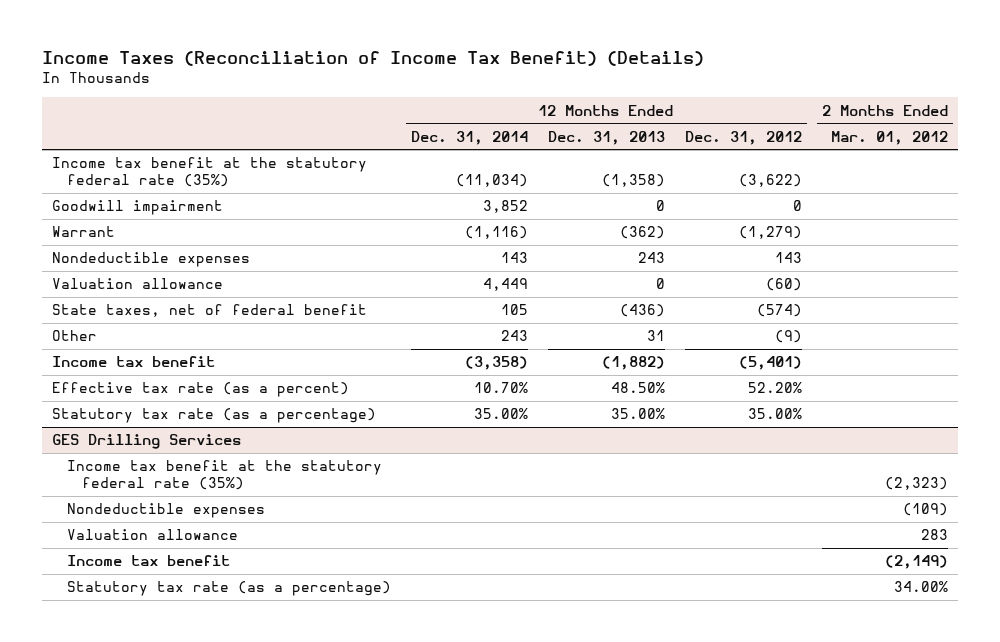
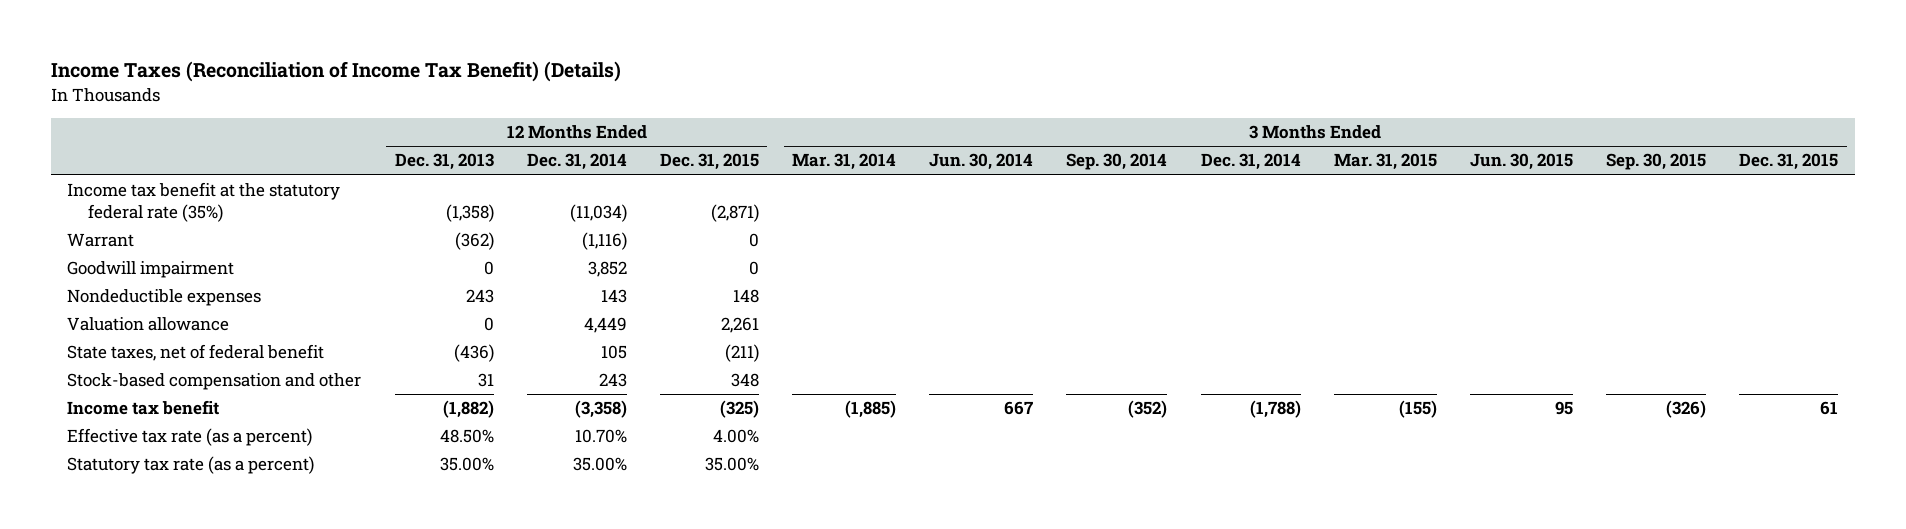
- | 12 Months Ended Dec. 31, 2014 | 12 Months Ended Dec. 31, 2013 | 12 Months Ended Dec. 31, 2012 | 2 Months Ended Mar. 01, 2012
+ | 12 Months Ended Dec. 31, 2013 | 12 Months Ended Dec. 31, 2014 | 12 Months Ended Dec. 31, 2015 | 3 Months Ended Mar. 31, 2014 | 3 Months Ended Jun. 30, 2014 | 3 Months Ended Sep. 30, 2014 | 3 Months Ended Dec. 31, 2014 | 3 Months Ended Mar. 31, 2015 | 3 Months Ended Jun. 30, 2015 | 3 Months Ended Sep. 30, 2015 | 3 Months Ended Dec. 31, 2015
moved down: Goodwill impairment | 0 | 3,852 | 0 | | | | | | | |
- Other | 243 | 31 | (9) |
+ Stock-based compensation and other | 31 | 243 | 348 | | | | | | | |
- Statutory tax rate (as a percentage) | 35.00% | 35.00% | 35.00% |
- GES Drilling Services
- Income tax benefit at the statutory federal rate (35%) | | | | (2,323)
- Nondeductible expenses | | | | (109)
- Valuation allowance | | | | 283
- Income tax benefit | | | | (2,149)
- Statutory tax rate (as a percentage) | | | | 34.00%
+ Statutory tax rate (as a percent) | 35.00% | 35.00% | 35.00% | | | | | | | |

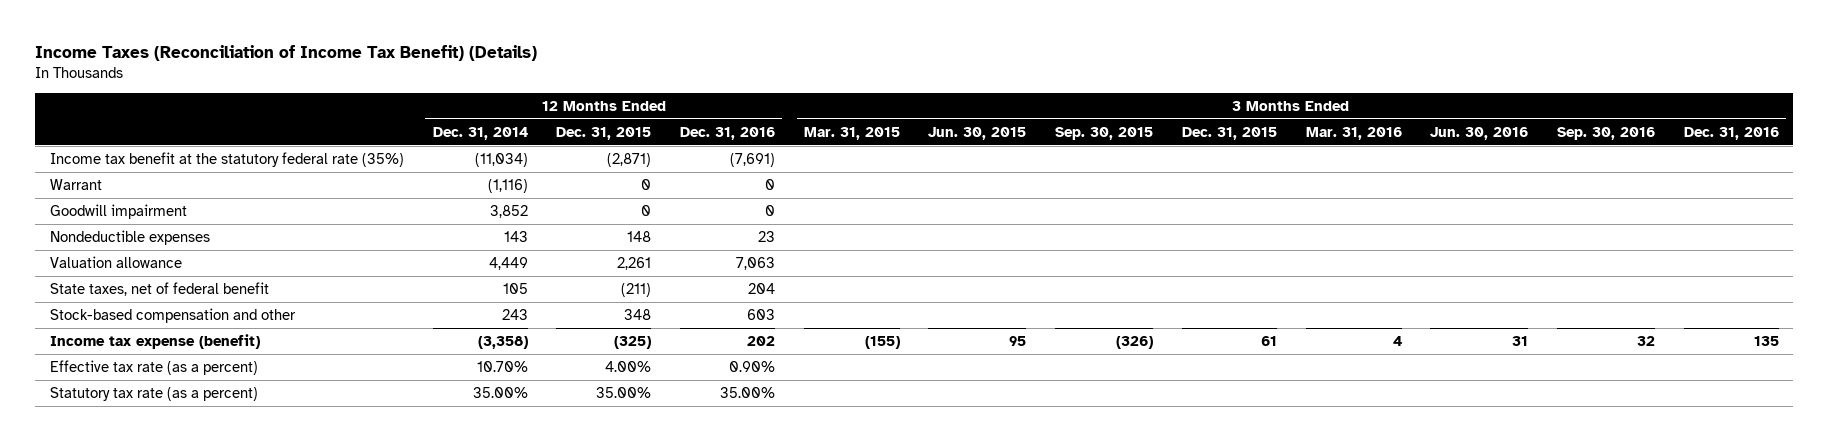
- | 12 Months Ended Dec. 31, 2013 | 12 Months Ended Dec. 31, 2014 | 12 Months Ended Dec. 31, 2015 | 3 Months Ended Mar. 31, 2014 | 3 Months Ended Jun. 30, 2014 | 3 Months Ended Sep. 30, 2014 | 3 Months Ended Dec. 31, 2014 | 3 Months Ended Mar. 31, 2015 | 3 Months Ended Jun. 30, 2015 | 3 Months Ended Sep. 30, 2015 | 3 Months Ended Dec. 31, 2015
+ | 12 Months Ended Dec. 31, 2014 | 12 Months Ended Dec. 31, 2015 | 12 Months Ended Dec. 31, 2016 | 3 Months Ended Mar. 31, 2015 | 3 Months Ended Jun. 30, 2015 | 3 Months Ended Sep. 30, 2015 | 3 Months Ended Dec. 31, 2015 | 3 Months Ended Mar. 31, 2016 | 3 Months Ended Jun. 30, 2016 | 3 Months Ended Sep. 30, 2016 | 3 Months Ended Dec. 31, 2016
- Income tax benefit | (1,882) | (3,358) | (325) | (1,885) | 667 | (352) | (1,788) | (155) | 95 | (326) | 61
+ Income tax expense (benefit) | (3,358) | (325) | 202 | (155) | 95 | (326) | 61 | 4 | 31 | 32 | 135

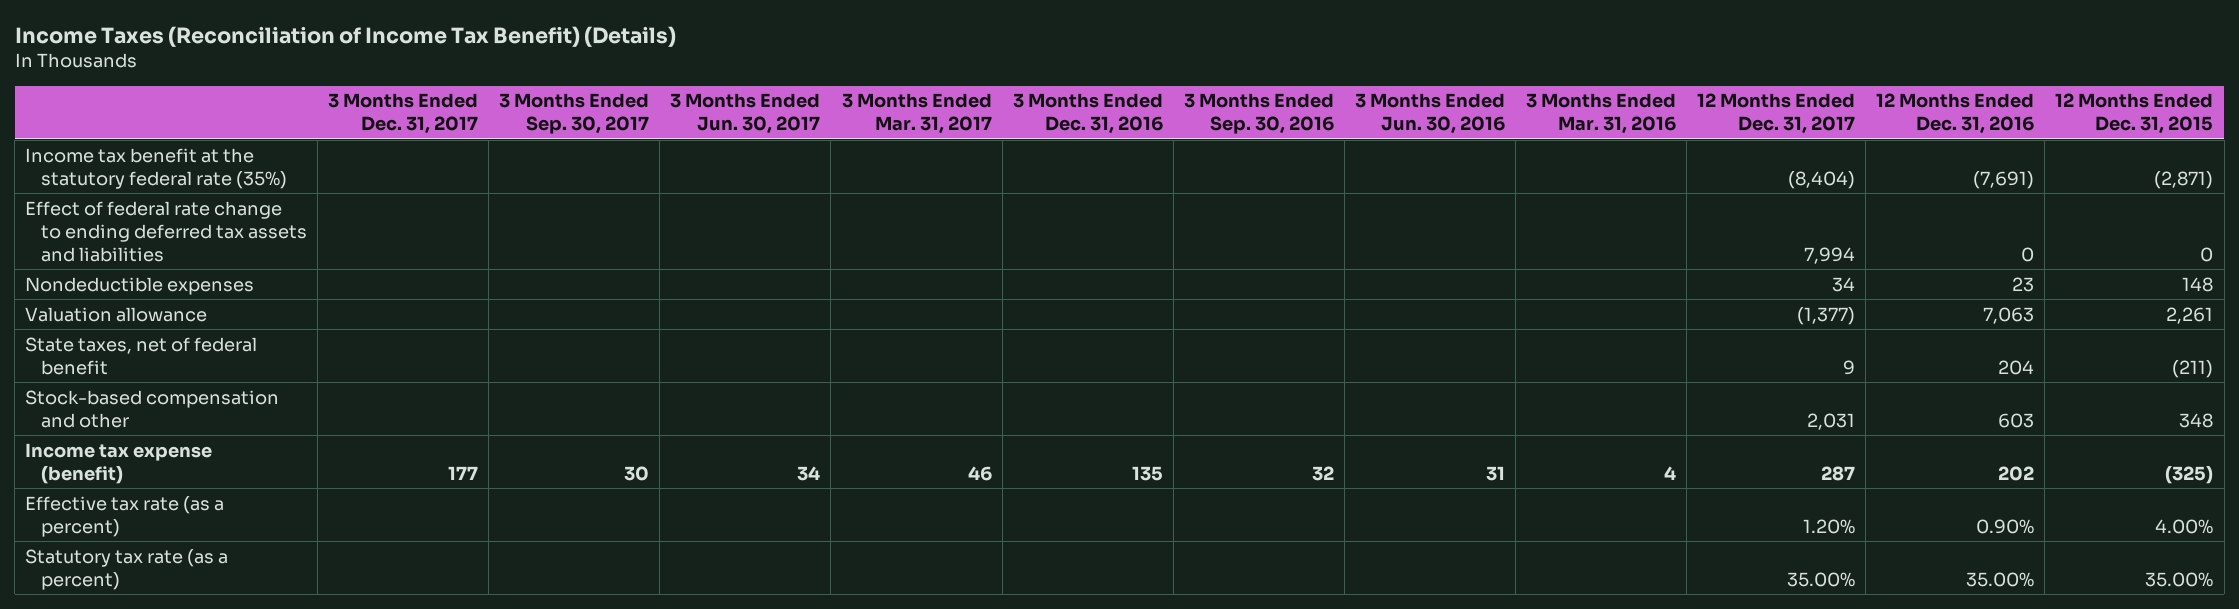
- | 12 Months Ended Dec. 31, 2014 | 12 Months Ended Dec. 31, 2015 | 12 Months Ended Dec. 31, 2016 | 3 Months Ended Mar. 31, 2015 | 3 Months Ended Jun. 30, 2015 | 3 Months Ended Sep. 30, 2015 | 3 Months Ended Dec. 31, 2015 | 3 Months Ended Mar. 31, 2016 | 3 Months Ended Jun. 30, 2016 | 3 Months Ended Sep. 30, 2016 | 3 Months Ended Dec. 31, 2016
+ | 3 Months Ended Dec. 31, 2017 | 3 Months Ended Sep. 30, 2017 | 3 Months Ended Jun. 30, 2017 | 3 Months Ended Mar. 31, 2017 | 3 Months Ended Dec. 31, 2016 | 3 Months Ended Sep. 30, 2016 | 3 Months Ended Jun. 30, 2016 | 3 Months Ended Mar. 31, 2016 | 12 Months Ended Dec. 31, 2017 | 12 Months Ended Dec. 31, 2016 | 12 Months Ended Dec. 31, 2015
- Warrant | (1,116) | 0 | 0 | | | | | | | |
- Goodwill impairment | 3,852 | 0 | 0 | | | | | | | |
+ Effect of federal rate change to ending deferred tax assets and liabilities | | | | | | | | | 7,994 | 0 | 0

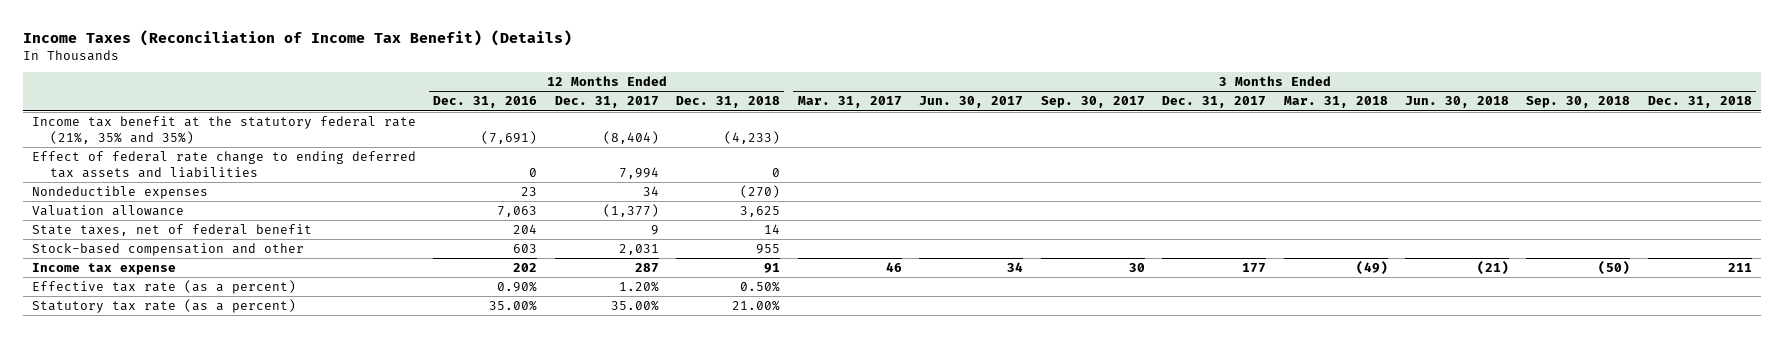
- | 3 Months Ended Dec. 31, 2017 | 3 Months Ended Sep. 30, 2017 | 3 Months Ended Jun. 30, 2017 | 3 Months Ended Mar. 31, 2017 | 3 Months Ended Dec. 31, 2016 | 3 Months Ended Sep. 30, 2016 | 3 Months Ended Jun. 30, 2016 | 3 Months Ended Mar. 31, 2016 | 12 Months Ended Dec. 31, 2017 | 12 Months Ended Dec. 31, 2016 | 12 Months Ended Dec. 31, 2015
+ | 12 Months Ended Dec. 31, 2016 | 12 Months Ended Dec. 31, 2017 | 12 Months Ended Dec. 31, 2018 | 3 Months Ended Mar. 31, 2017 | 3 Months Ended Jun. 30, 2017 | 3 Months Ended Sep. 30, 2017 | 3 Months Ended Dec. 31, 2017 | 3 Months Ended Mar. 31, 2018 | 3 Months Ended Jun. 30, 2018 | 3 Months Ended Sep. 30, 2018 | 3 Months Ended Dec. 31, 2018
- Income tax benefit at the statutory federal rate (35%) | | | | | | | | | (8,404) | (7,691) | (2,871)
+ Income tax benefit at the statutory federal rate (21%, 35% and 35%) | (7,691) | (8,404) | (4,233) | | | | | | | |
- Income tax expense (benefit) | 177 | 30 | 34 | 46 | 135 | 32 | 31 | 4 | 287 | 202 | (325)
+ Income tax expense | 202 | 287 | 91 | 46 | 34 | 30 | 177 | (49) | (21) | (50) | 211

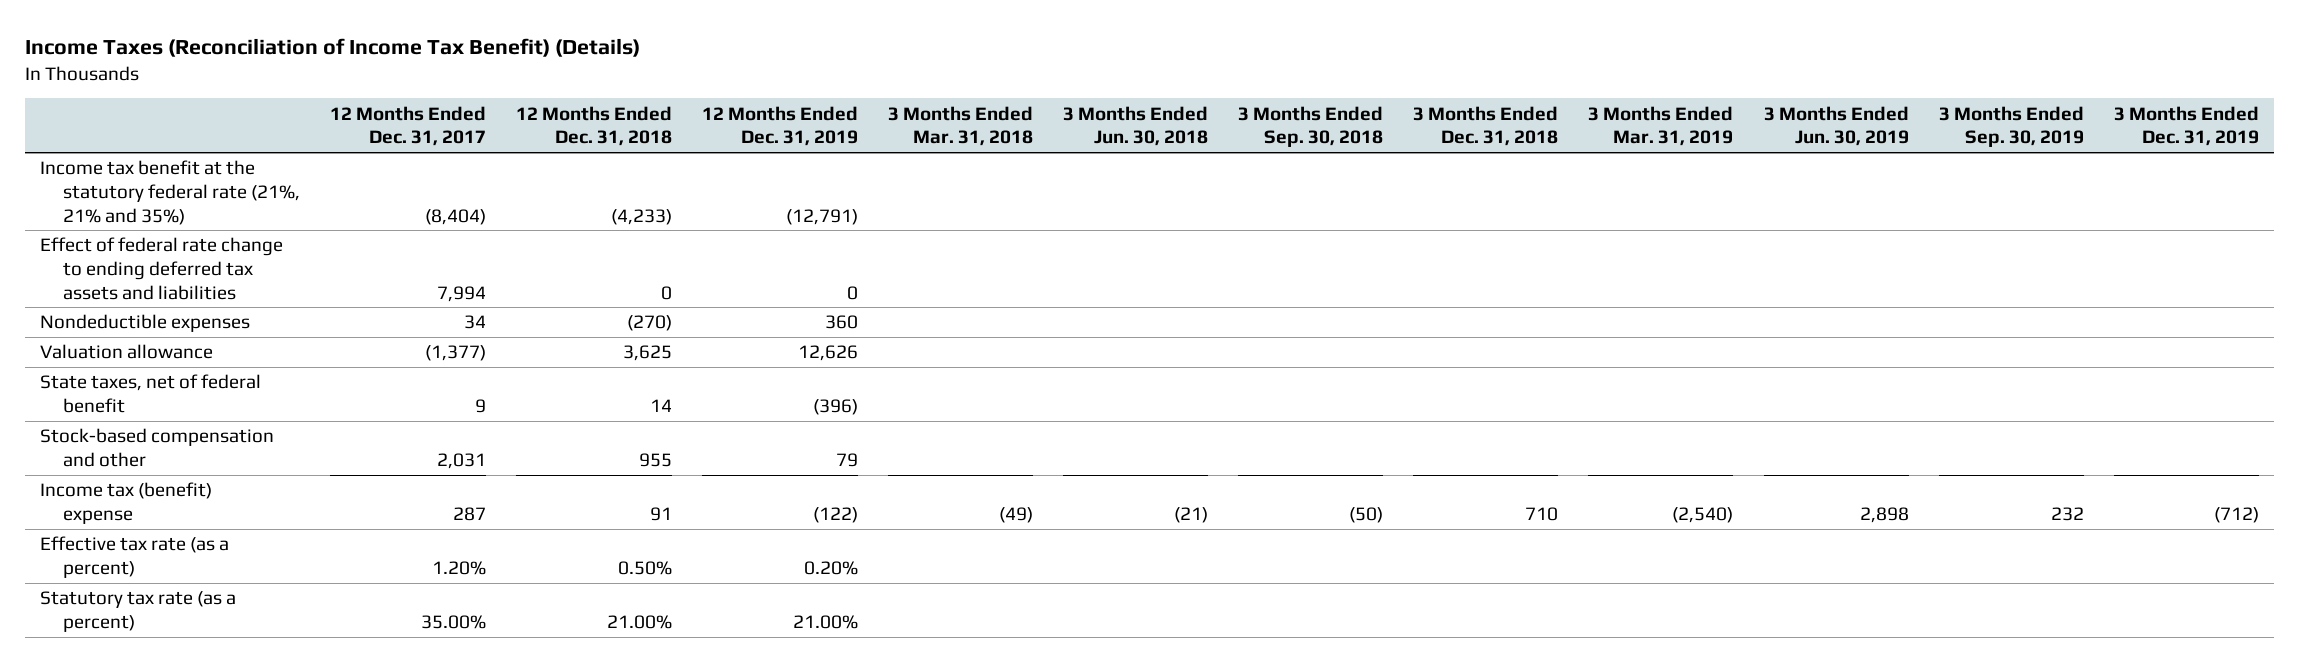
- | 12 Months Ended Dec. 31, 2016 | 12 Months Ended Dec. 31, 2017 | 12 Months Ended Dec. 31, 2018 | 3 Months Ended Mar. 31, 2017 | 3 Months Ended Jun. 30, 2017 | 3 Months Ended Sep. 30, 2017 | 3 Months Ended Dec. 31, 2017 | 3 Months Ended Mar. 31, 2018 | 3 Months Ended Jun. 30, 2018 | 3 Months Ended Sep. 30, 2018 | 3 Months Ended Dec. 31, 2018
+ | 12 Months Ended Dec. 31, 2017 | 12 Months Ended Dec. 31, 2018 | 12 Months Ended Dec. 31, 2019 | 3 Months Ended Mar. 31, 2018 | 3 Months Ended Jun. 30, 2018 | 3 Months Ended Sep. 30, 2018 | 3 Months Ended Dec. 31, 2018 | 3 Months Ended Mar. 31, 2019 | 3 Months Ended Jun. 30, 2019 | 3 Months Ended Sep. 30, 2019 | 3 Months Ended Dec. 31, 2019
- Income tax benefit at the statutory federal rate (21%, 35% and 35%) | (7,691) | (8,404) | (4,233) | | | | | | | |
+ Income tax benefit at the statutory federal rate (21%, 21% and 35%) | (8,404) | (4,233) | (12,791) | | | | | | | |
- Income tax expense | 202 | 287 | 91 | 46 | 34 | 30 | 177 | (49) | (21) | (50) | 211
+ Income tax (benefit) expense | 287 | 91 | (122) | (49) | (21) | (50) | 710 | (2,540) | 2,898 | 232 | (712)

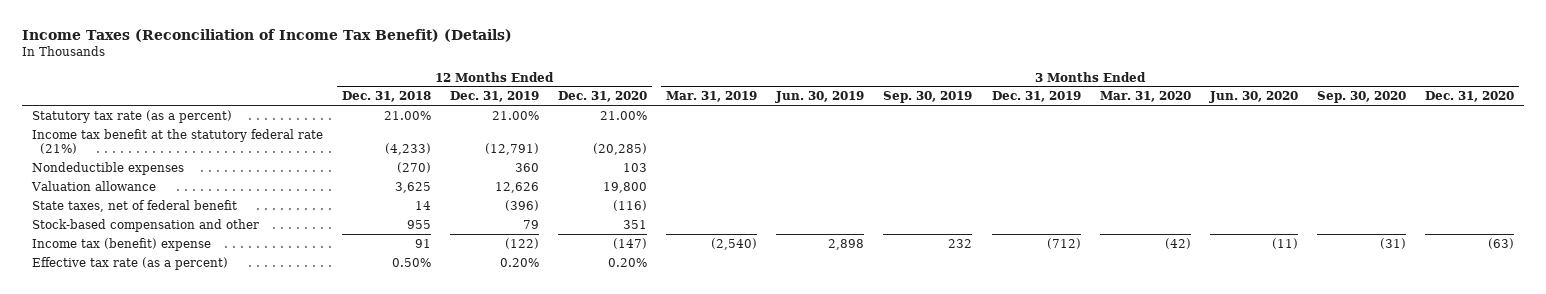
- | 12 Months Ended Dec. 31, 2017 | 12 Months Ended Dec. 31, 2018 | 12 Months Ended Dec. 31, 2019 | 3 Months Ended Mar. 31, 2018 | 3 Months Ended Jun. 30, 2018 | 3 Months Ended Sep. 30, 2018 | 3 Months Ended Dec. 31, 2018 | 3 Months Ended Mar. 31, 2019 | 3 Months Ended Jun. 30, 2019 | 3 Months Ended Sep. 30, 2019 | 3 Months Ended Dec. 31, 2019
+ | 12 Months Ended Dec. 31, 2018 | 12 Months Ended Dec. 31, 2019 | 12 Months Ended Dec. 31, 2020 | 3 Months Ended Mar. 31, 2019 | 3 Months Ended Jun. 30, 2019 | 3 Months Ended Sep. 30, 2019 | 3 Months Ended Dec. 31, 2019 | 3 Months Ended Mar. 31, 2020 | 3 Months Ended Jun. 30, 2020 | 3 Months Ended Sep. 30, 2020 | 3 Months Ended Dec. 31, 2020
- Income tax benefit at the statutory federal rate (21%, 21% and 35%) | (8,404) | (4,233) | (12,791) | | | | | | | |
- Effect of federal rate change to ending deferred tax assets and liabilities | 7,994 | 0 | 0 | | | | | | | |
moved up: Statutory tax rate (as a percent) | 21.00% | 21.00% | 21.00% | | | | | | | |
+ Income tax benefit at the statutory federal rate (21%) | (4,233) | (12,791) | (20,285) | | | | | | | |

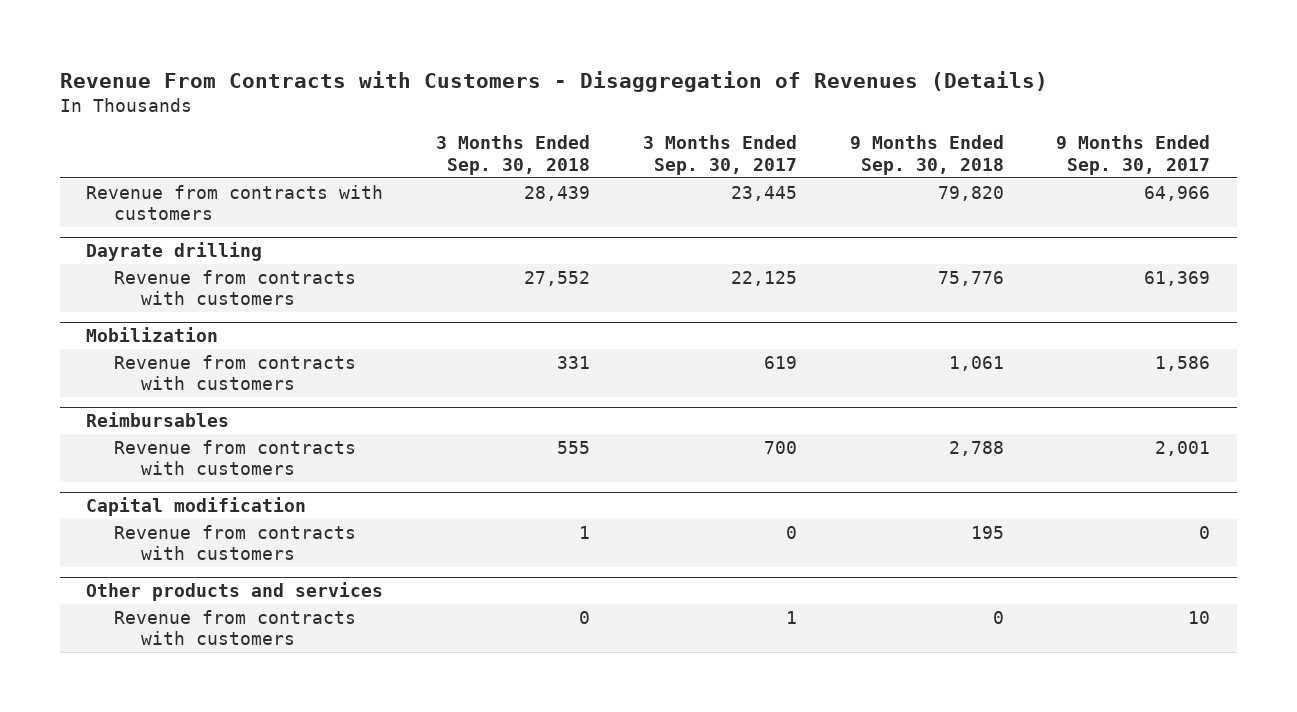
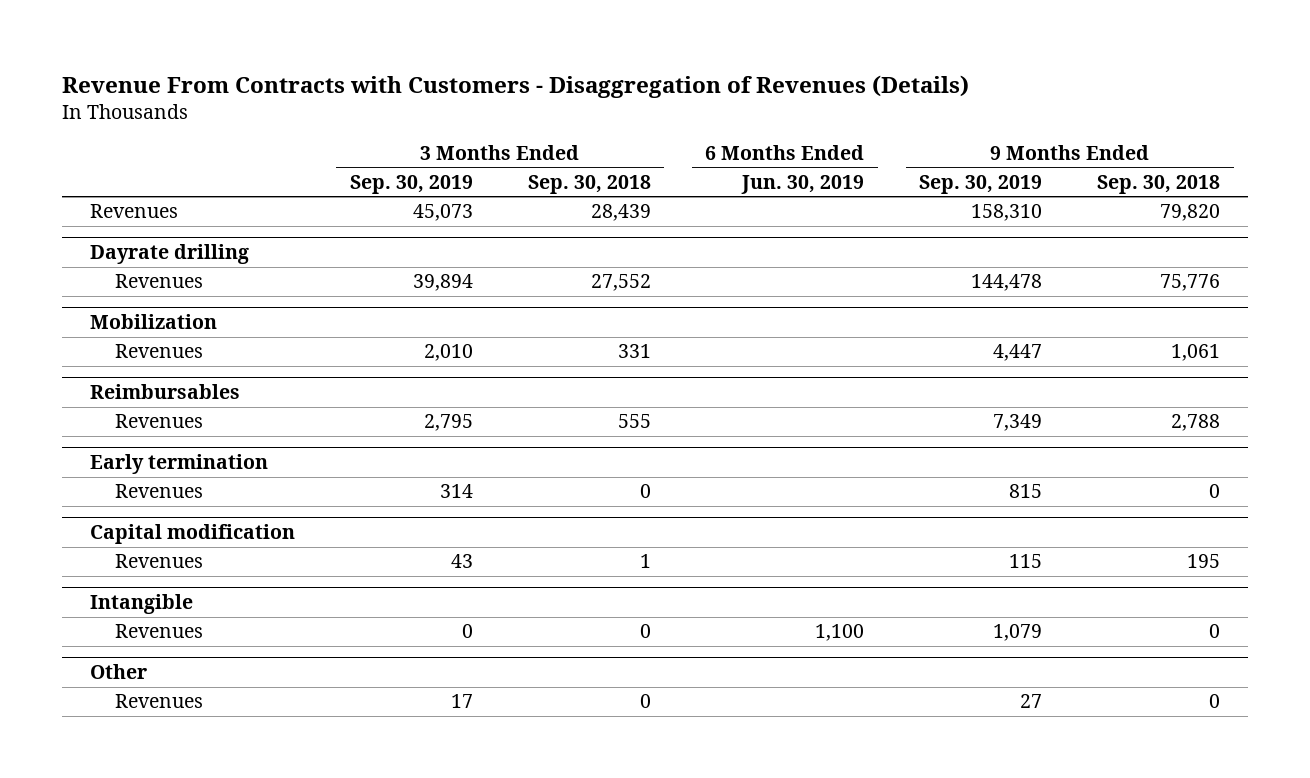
- | 3 Months Ended Sep. 30, 2018 | 3 Months Ended Sep. 30, 2017 | 9 Months Ended Sep. 30, 2018 | 9 Months Ended Sep. 30, 2017
+ | 3 Months Ended Sep. 30, 2019 | 3 Months Ended Sep. 30, 2018 | 6 Months Ended Jun. 30, 2019 | 9 Months Ended Sep. 30, 2019 | 9 Months Ended Sep. 30, 2018
- Revenue from contracts with customers | 28,439 | 23,445 | 79,820 | 64,966
+ Revenues | 45,073 | 28,439 | | 158,310 | 79,820
@ Dayrate drilling
- Revenue from contracts with customers | 27,552 | 22,125 | 75,776 | 61,369
+ Revenues | 39,894 | 27,552 | | 144,478 | 75,776
@ Mobilization
- Revenue from contracts with customers | 331 | 619 | 1,061 | 1,586
+ Revenues | 2,010 | 331 | | 4,447 | 1,061
@ Reimbursables
- Revenue from contracts with customers | 555 | 700 | 2,788 | 2,001
+ Revenues | 2,795 | 555 | | 7,349 | 2,788
+ Early termination
+ Revenues | 314 | 0 | | 815 | 0
@ Capital modification
- Revenue from contracts with customers | 1 | 0 | 195 | 0
- Other products and services
- Revenue from contracts with customers | 0 | 1 | 0 | 10
@ Capital modification
+ Revenues | 43 | 1 | | 115 | 195
+ Intangible
+ Revenues | 0 | 0 | 1,100 | 1,079 | 0
+ Other
+ Revenues | 17 | 0 | | 27 | 0

